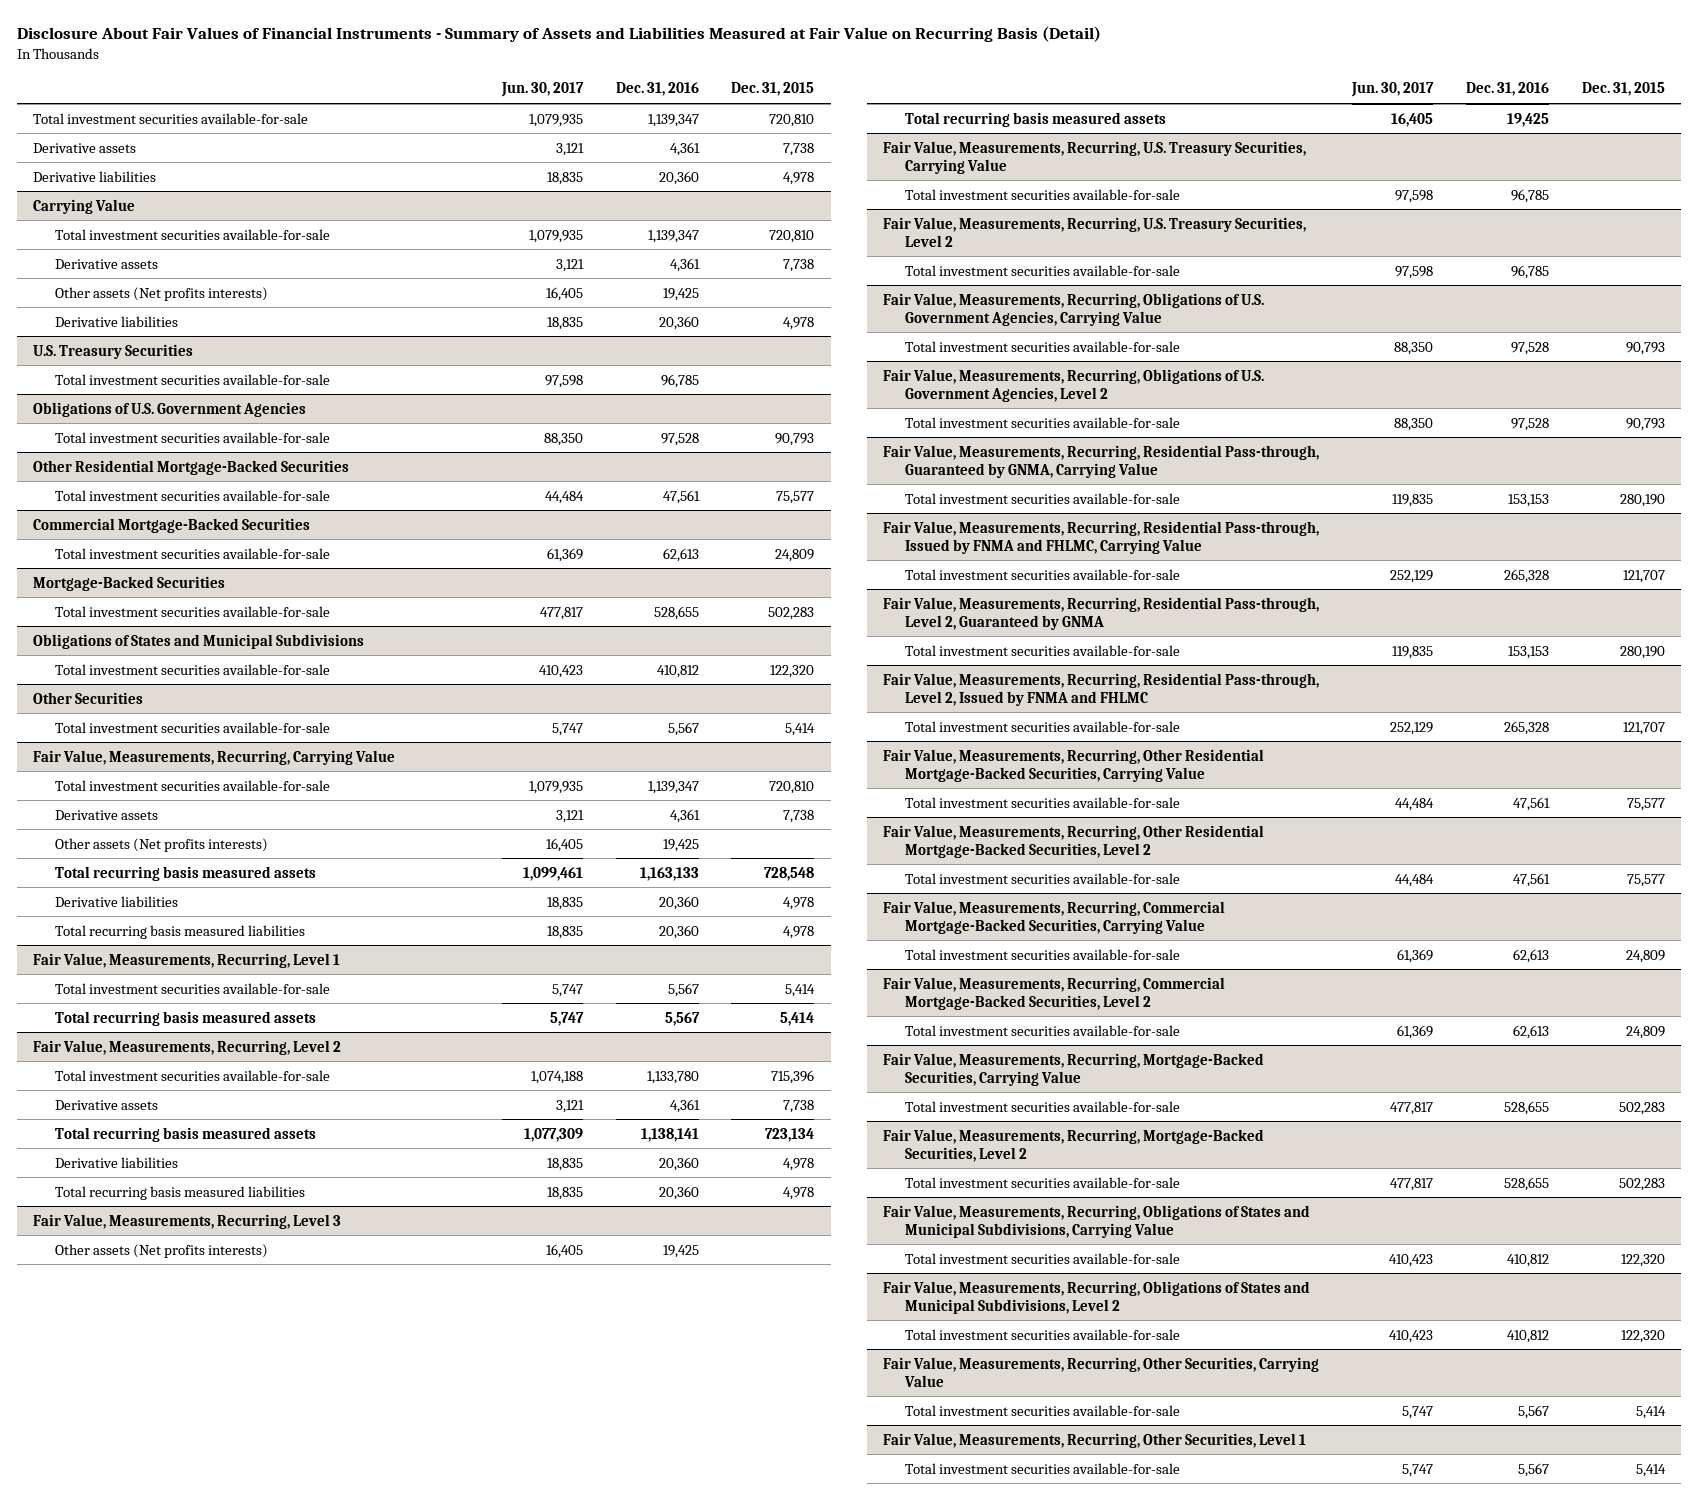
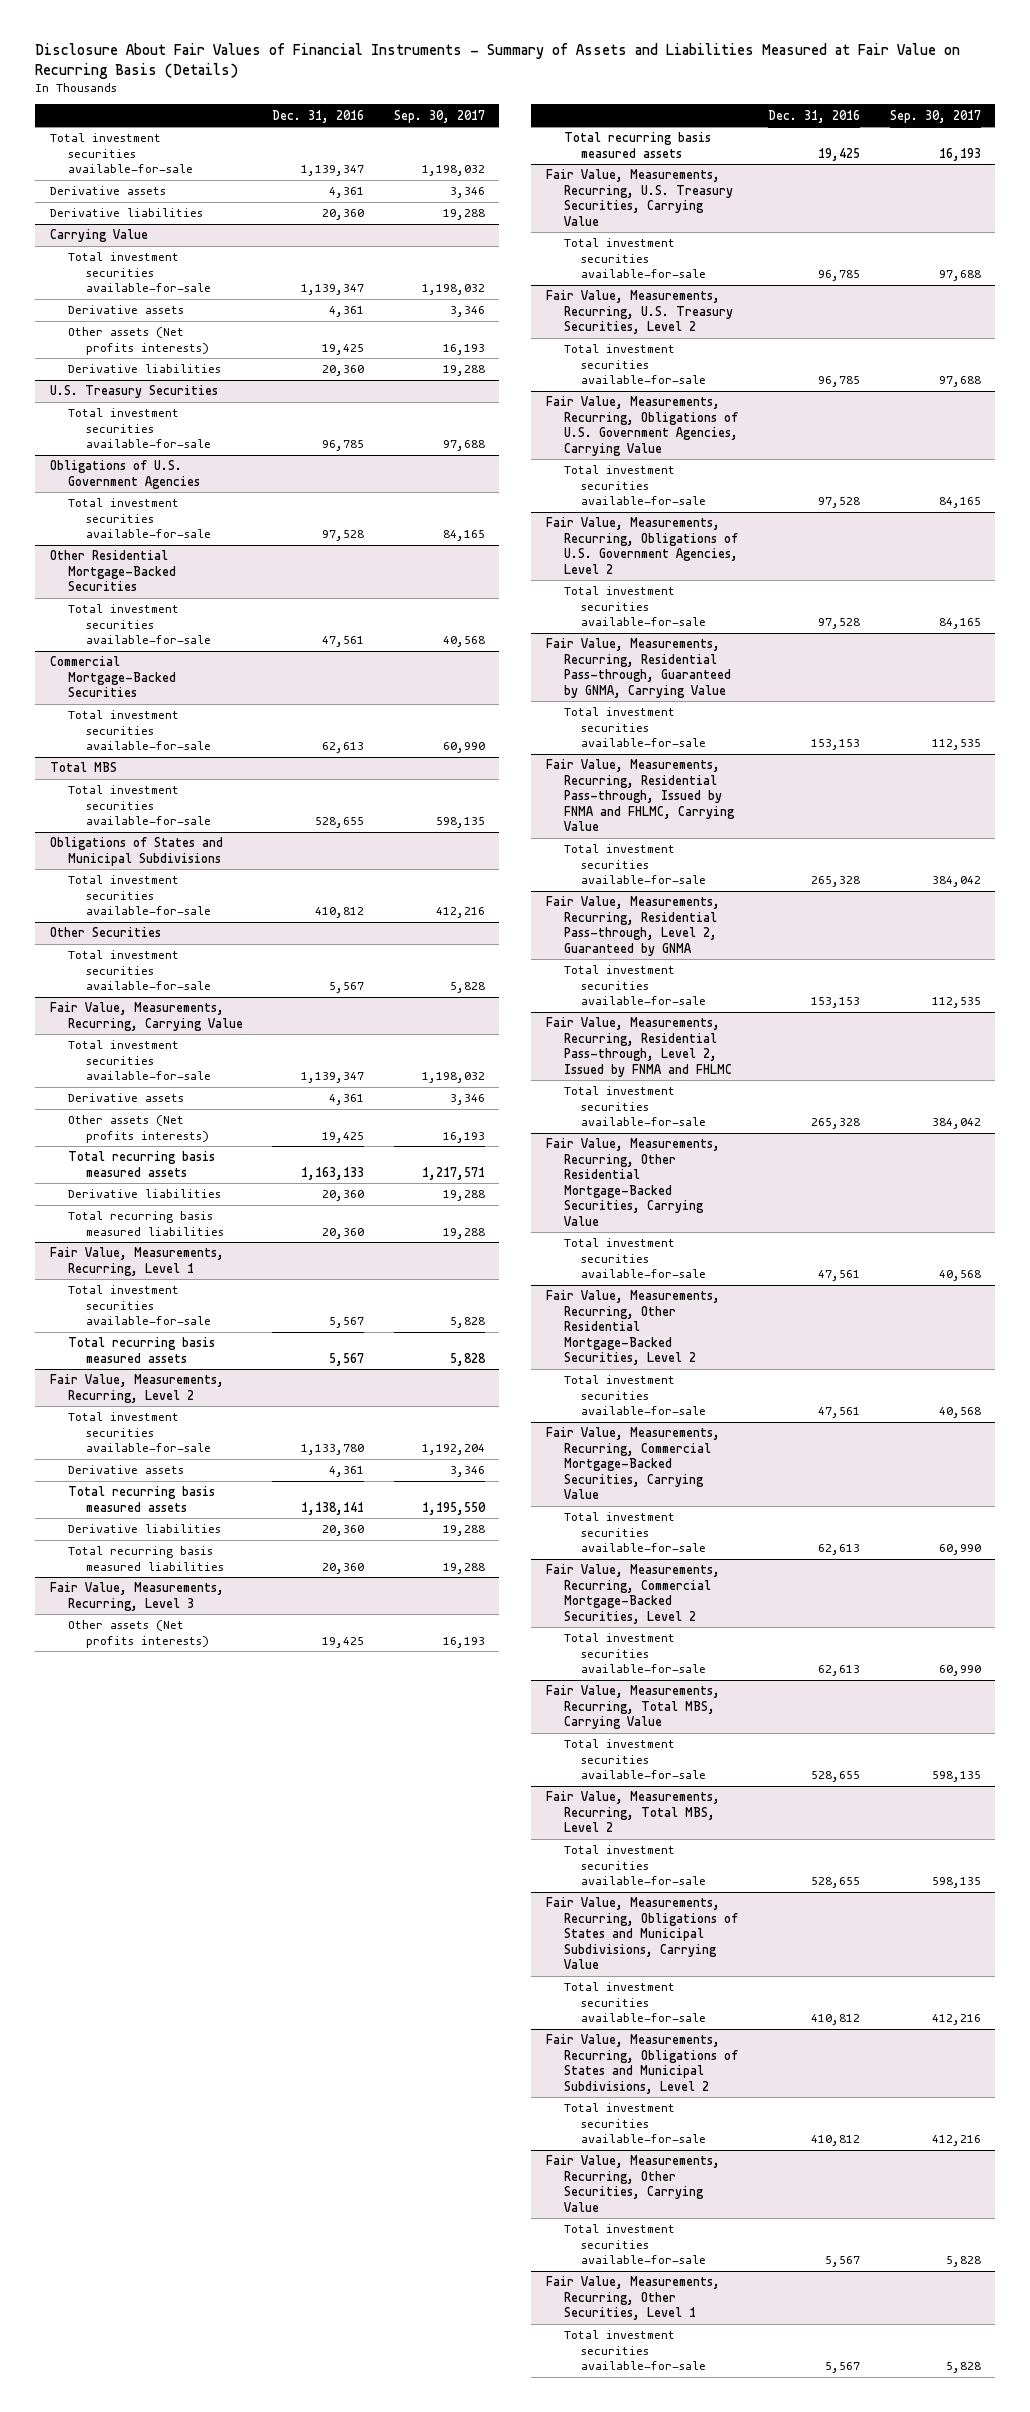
- Disclosure About Fair Values of Financial Instruments - Summary of Assets and Liabilities Measured at Fair Value on Recurring Basis (Detail)
+ Disclosure About Fair Values of Financial Instruments - Summary of Assets and Liabilities Measured at Fair Value on Recurring Basis (Details)
- | Jun. 30, 2017 | Dec. 31, 2016 | Dec. 31, 2015
+ | Dec. 31, 2016 | Sep. 30, 2017
- Mortgage-Backed Securities
+ Total MBS
- Fair Value, Measurements, Recurring, Mortgage-Backed Securities, Carrying Value
+ Fair Value, Measurements, Recurring, Total MBS, Carrying Value
- Fair Value, Measurements, Recurring, Mortgage-Backed Securities, Level 2
+ Fair Value, Measurements, Recurring, Total MBS, Level 2

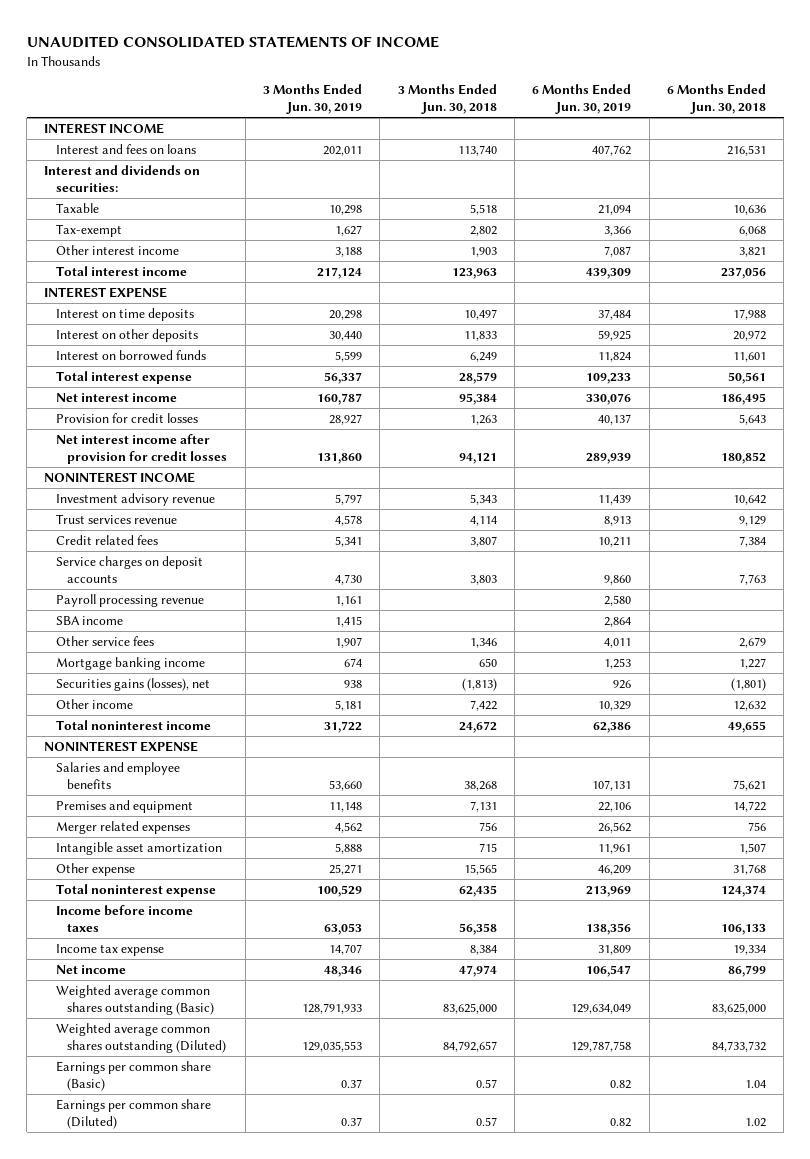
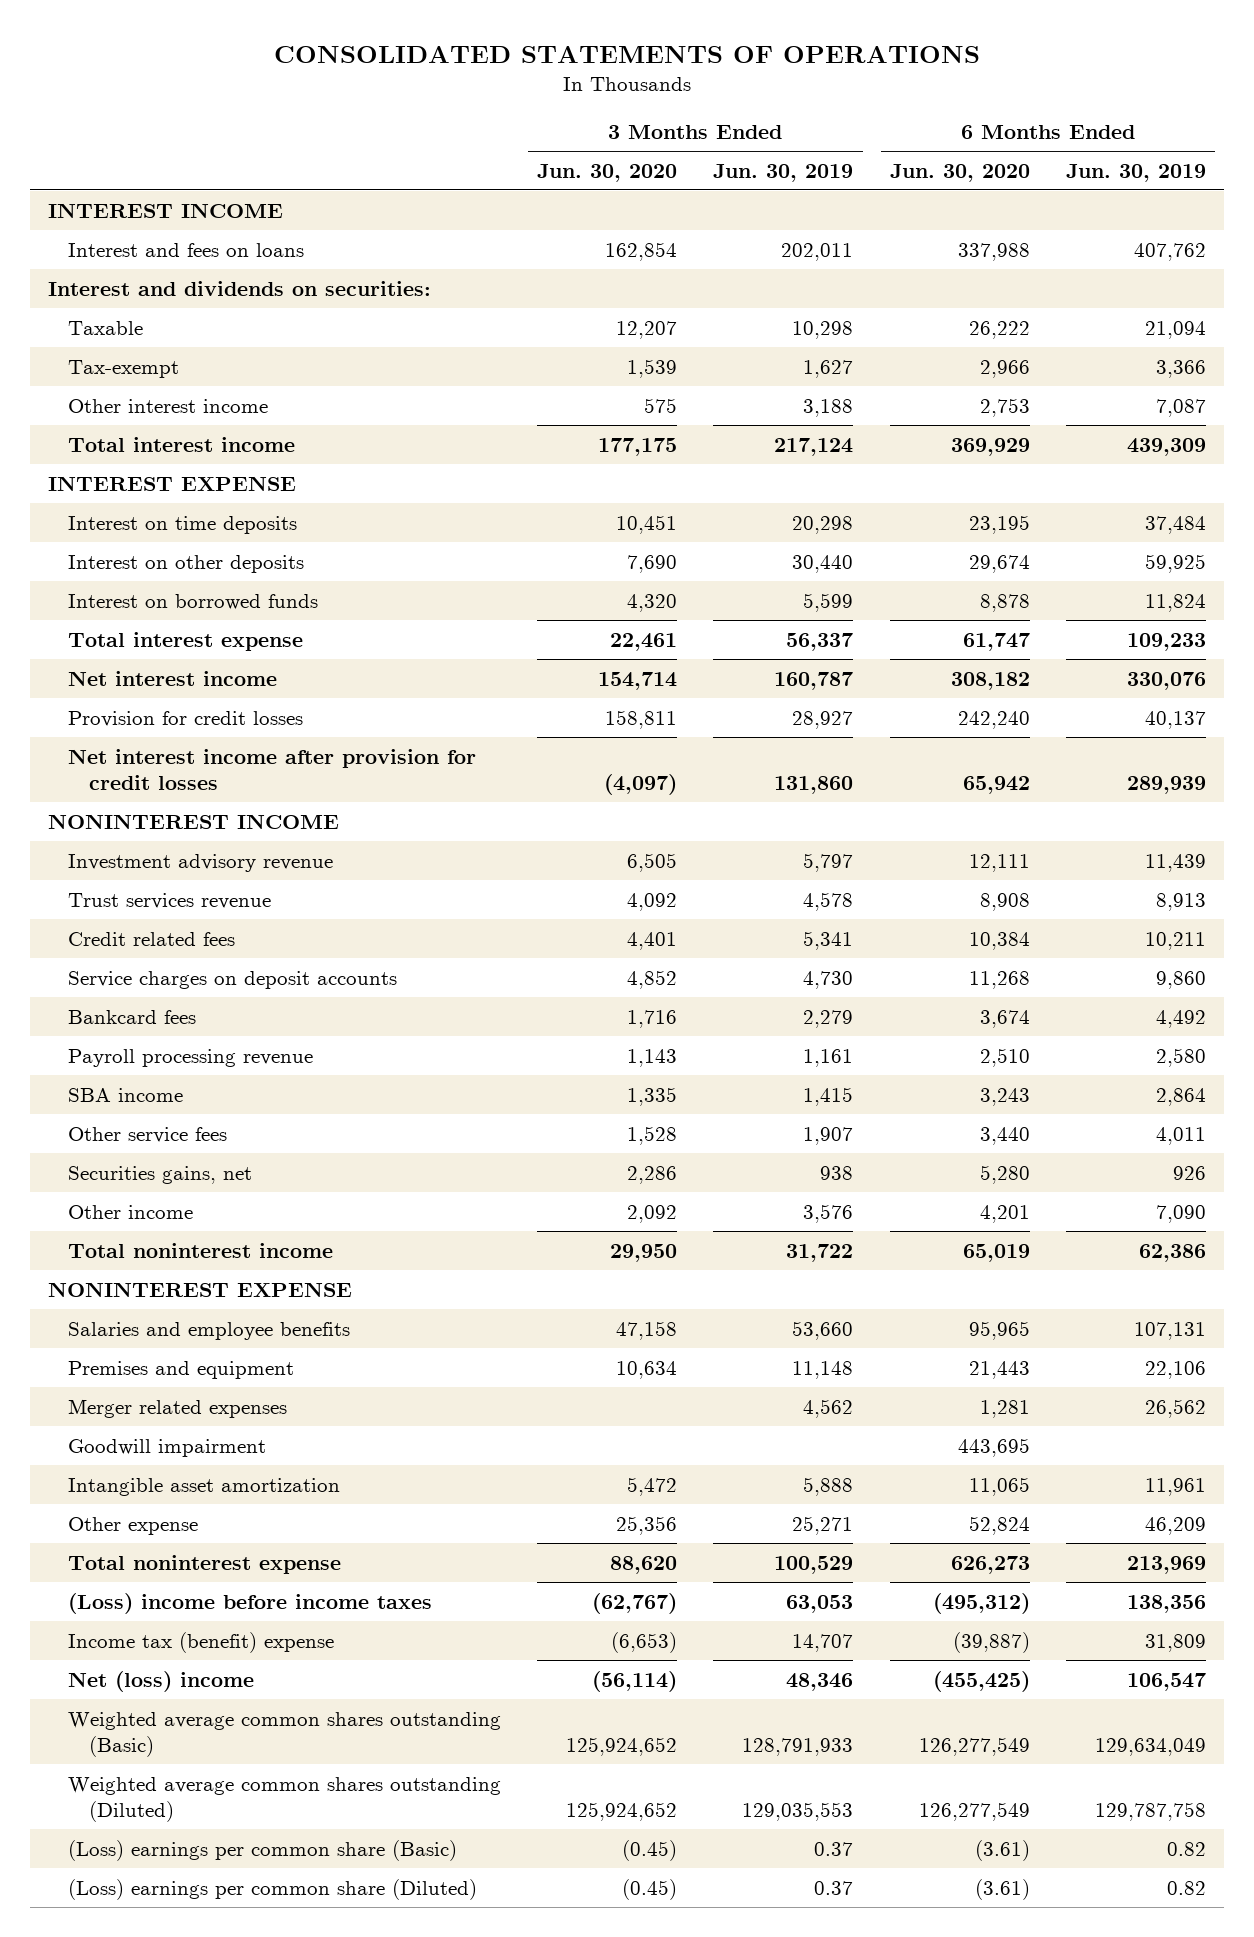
- UNAUDITED CONSOLIDATED STATEMENTS OF INCOME
+ CONSOLIDATED STATEMENTS OF OPERATIONS
- | 3 Months Ended Jun. 30, 2019 | 3 Months Ended Jun. 30, 2018 | 6 Months Ended Jun. 30, 2019 | 6 Months Ended Jun. 30, 2018
+ | 3 Months Ended Jun. 30, 2020 | 3 Months Ended Jun. 30, 2019 | 6 Months Ended Jun. 30, 2020 | 6 Months Ended Jun. 30, 2019
+ Bankcard fees | 1,716 | 2,279 | 3,674 | 4,492
- Mortgage banking income | 674 | 650 | 1,253 | 1,227
- Securities gains (losses), net | 938 | (1,813) | 926 | (1,801)
- Other income | 5,181 | 7,422 | 10,329 | 12,632
+ Securities gains, net | 2,286 | 938 | 5,280 | 926
+ Other income | 2,092 | 3,576 | 4,201 | 7,090
+ Goodwill impairment | | | 443,695 |
- Income before income taxes | 63,053 | 56,358 | 138,356 | 106,133
- Income tax expense | 14,707 | 8,384 | 31,809 | 19,334
- Net income | 48,346 | 47,974 | 106,547 | 86,799
+ (Loss) income before income taxes | (62,767) | 63,053 | (495,312) | 138,356
+ Income tax (benefit) expense | (6,653) | 14,707 | (39,887) | 31,809
+ Net (loss) income | (56,114) | 48,346 | (455,425) | 106,547
- Earnings per common share (Basic) | 0.37 | 0.57 | 0.82 | 1.04
- Earnings per common share (Diluted) | 0.37 | 0.57 | 0.82 | 1.02
+ (Loss) earnings per common share (Basic) | (0.45) | 0.37 | (3.61) | 0.82
+ (Loss) earnings per common share (Diluted) | (0.45) | 0.37 | (3.61) | 0.82

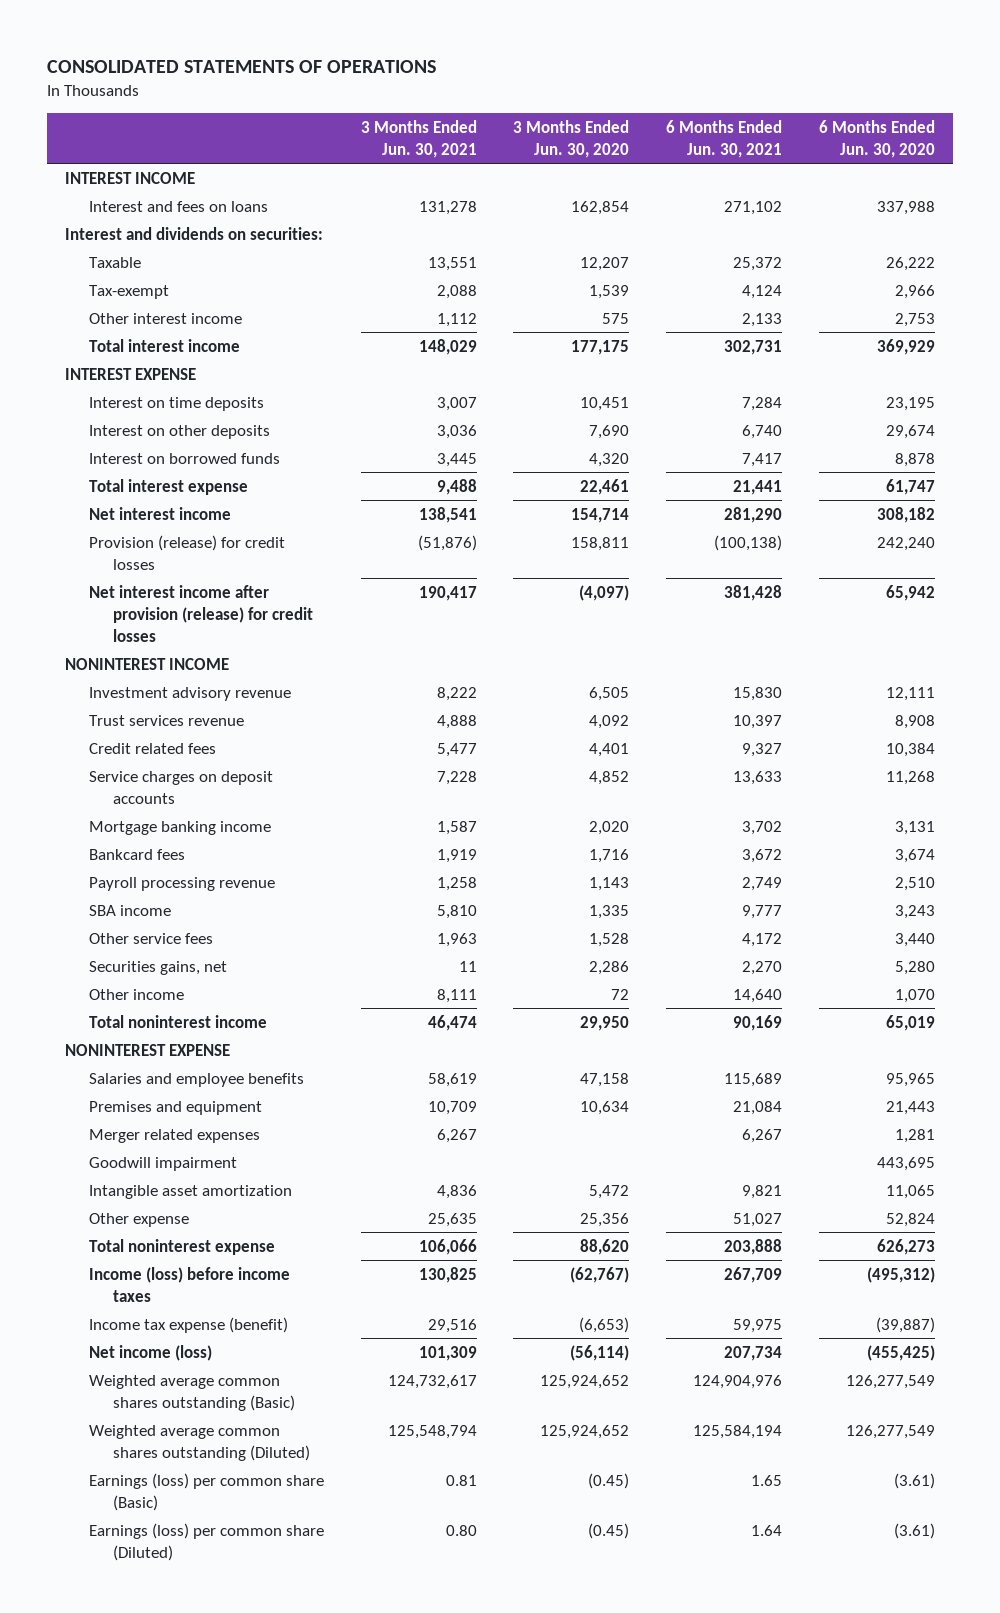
- | 3 Months Ended Jun. 30, 2020 | 3 Months Ended Jun. 30, 2019 | 6 Months Ended Jun. 30, 2020 | 6 Months Ended Jun. 30, 2019
+ | 3 Months Ended Jun. 30, 2021 | 3 Months Ended Jun. 30, 2020 | 6 Months Ended Jun. 30, 2021 | 6 Months Ended Jun. 30, 2020
- Provision for credit losses | 158,811 | 28,927 | 242,240 | 40,137
- Net interest income after provision for credit losses | (4,097) | 131,860 | 65,942 | 289,939
+ Provision (release) for credit losses | (51,876) | 158,811 | (100,138) | 242,240
+ Net interest income after provision (release) for credit losses | 190,417 | (4,097) | 381,428 | 65,942
+ Mortgage banking income | 1,587 | 2,020 | 3,702 | 3,131
- Other income | 2,092 | 3,576 | 4,201 | 7,090
+ Other income | 8,111 | 72 | 14,640 | 1,070
- (Loss) income before income taxes | (62,767) | 63,053 | (495,312) | 138,356
- Income tax (benefit) expense | (6,653) | 14,707 | (39,887) | 31,809
- Net (loss) income | (56,114) | 48,346 | (455,425) | 106,547
+ Income (loss) before income taxes | 130,825 | (62,767) | 267,709 | (495,312)
+ Income tax expense (benefit) | 29,516 | (6,653) | 59,975 | (39,887)
+ Net income (loss) | 101,309 | (56,114) | 207,734 | (455,425)
- (Loss) earnings per common share (Basic) | (0.45) | 0.37 | (3.61) | 0.82
- (Loss) earnings per common share (Diluted) | (0.45) | 0.37 | (3.61) | 0.82
+ Earnings (loss) per common share (Basic) | 0.81 | (0.45) | 1.65 | (3.61)
+ Earnings (loss) per common share (Diluted) | 0.80 | (0.45) | 1.64 | (3.61)

